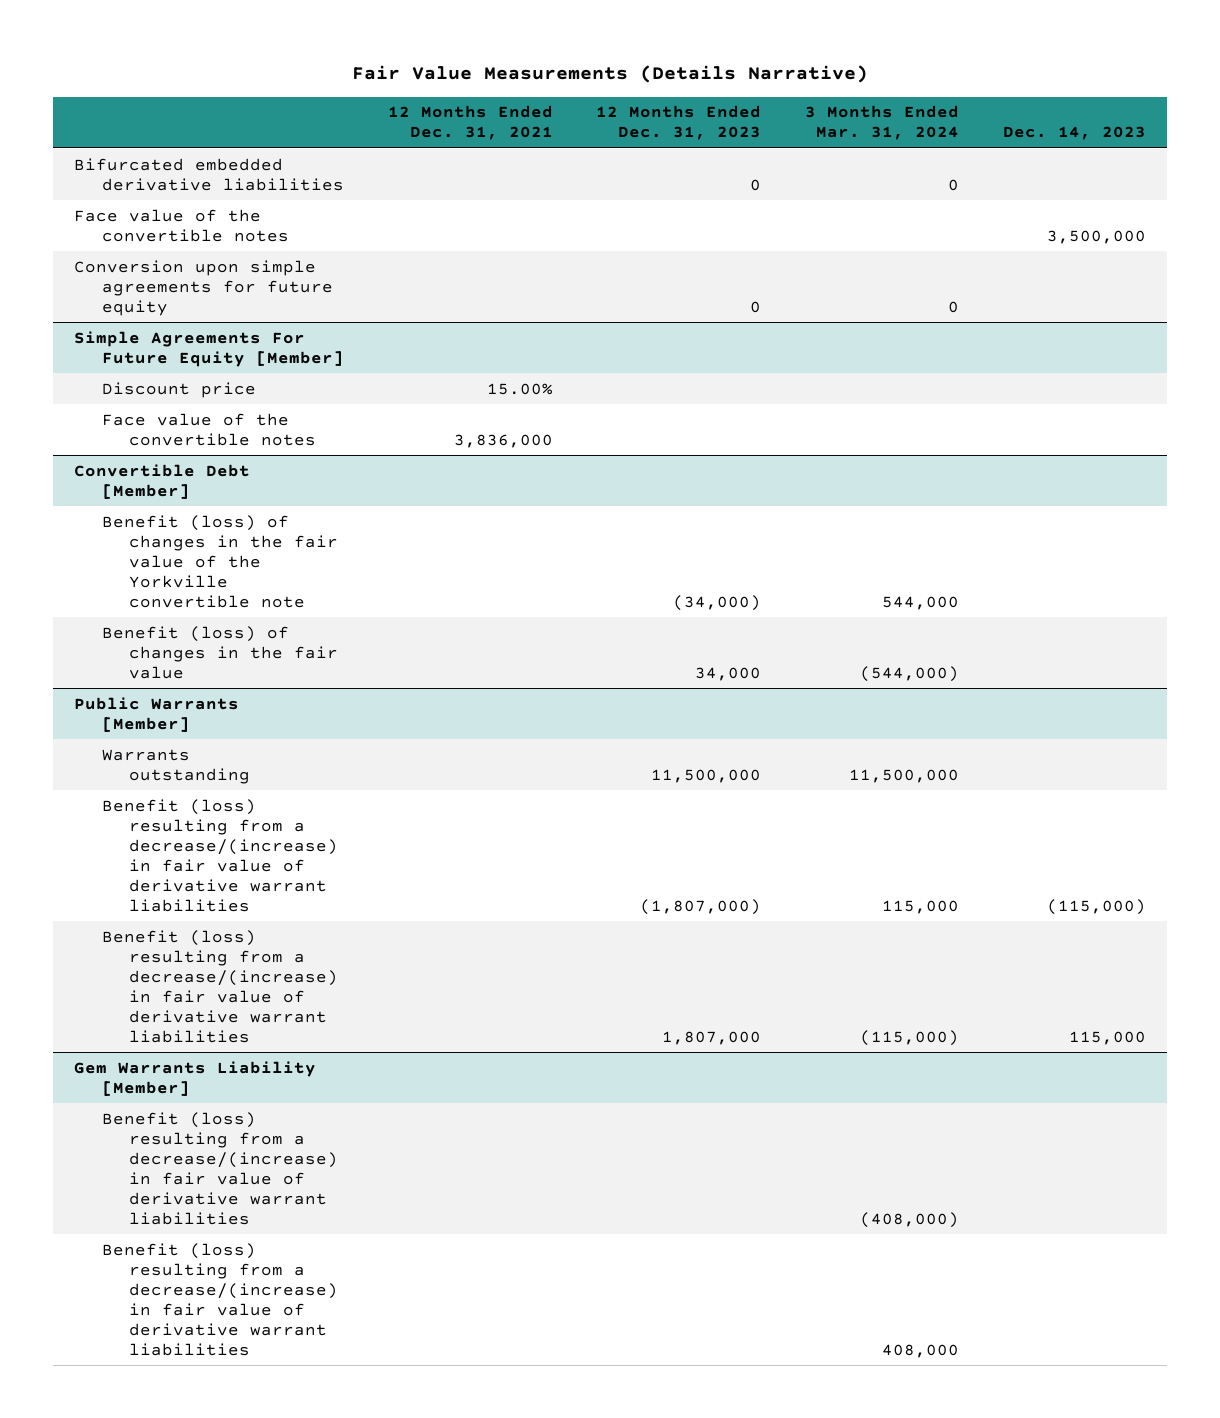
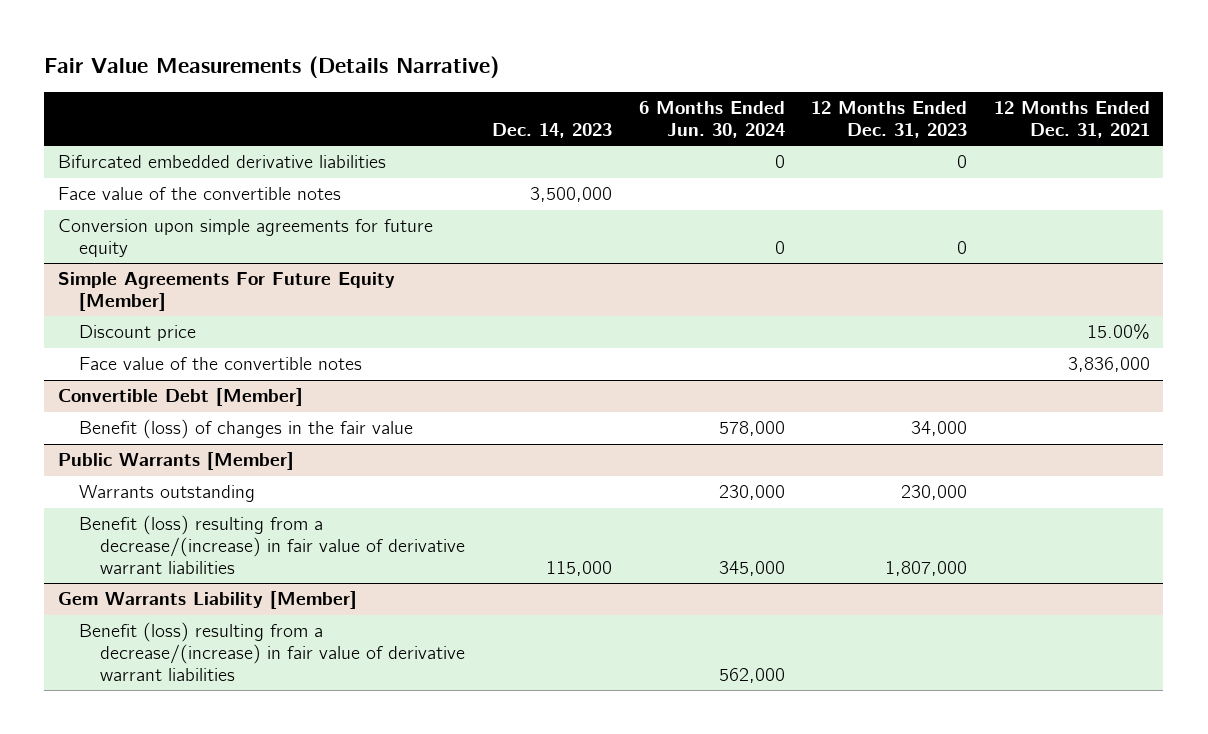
- | 12 Months Ended Dec. 31, 2021 | 12 Months Ended Dec. 31, 2023 | 3 Months Ended Mar. 31, 2024 | Dec. 14, 2023
+ | Dec. 14, 2023 | 6 Months Ended Jun. 30, 2024 | 12 Months Ended Dec. 31, 2023 | 12 Months Ended Dec. 31, 2021
@ Convertible Debt [Member]
- Benefit (loss) of changes in the fair value of the Yorkville convertible note | | (34,000) | 544,000 |
@ Public Warrants [Member]
- Warrants outstanding | | 11,500,000 | 11,500,000 |
- Benefit (loss) resulting from a decrease/(increase) in fair value of derivative warrant liabilities | | (1,807,000) | 115,000 | (115,000)
+ Warrants outstanding | | 230,000 | 230,000 |
@ Gem Warrants Liability [Member]
- Benefit (loss) resulting from a decrease/(increase) in fair value of derivative warrant liabilities | | | 408,000 |

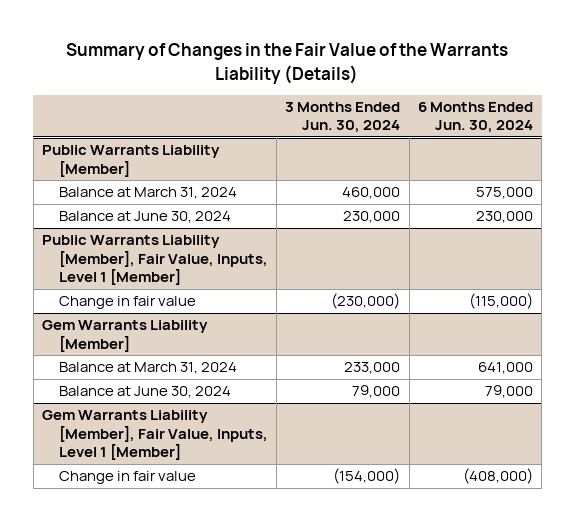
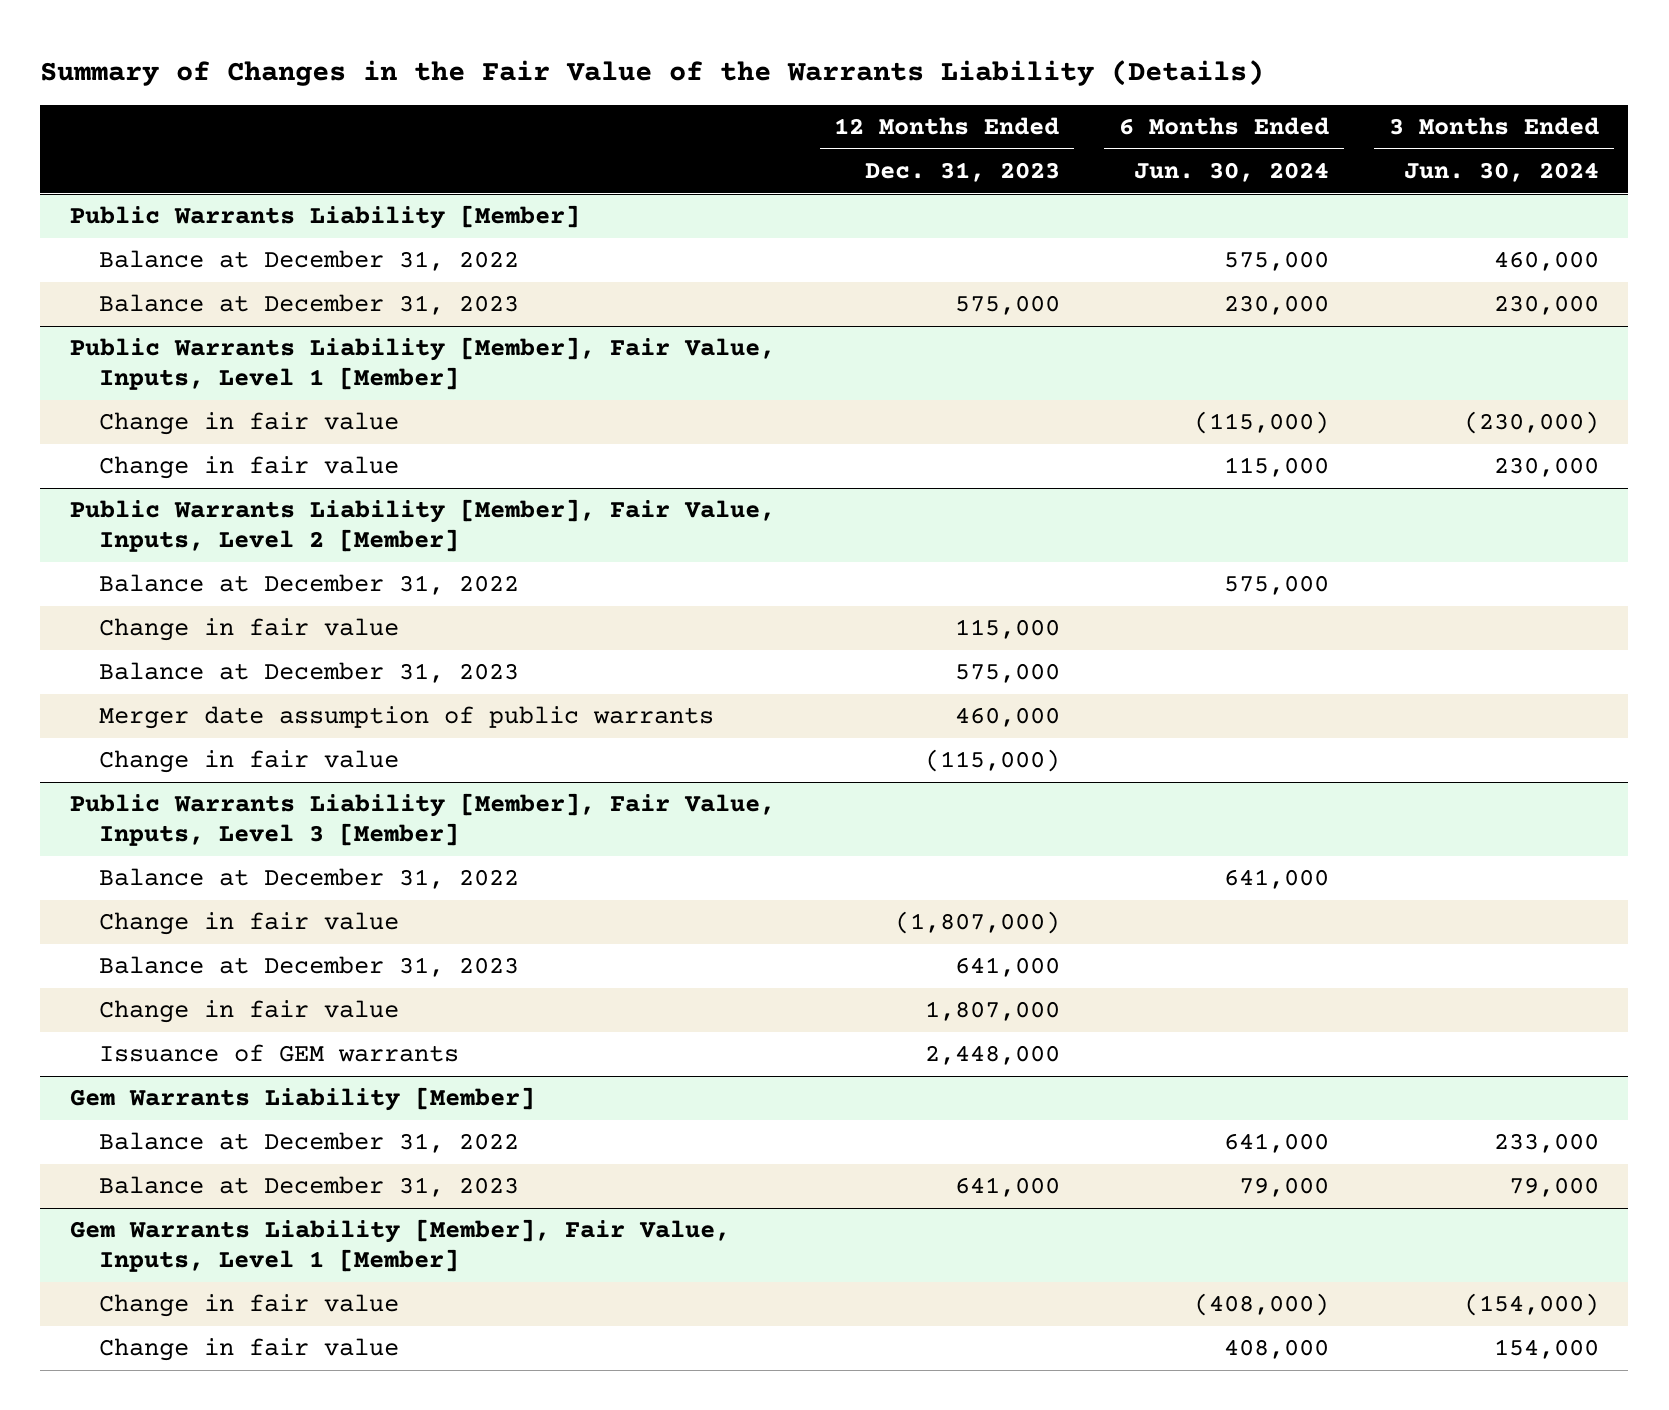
- | 3 Months Ended Jun. 30, 2024 | 6 Months Ended Jun. 30, 2024
+ | 12 Months Ended Dec. 31, 2023 | 6 Months Ended Jun. 30, 2024 | 3 Months Ended Jun. 30, 2024
@ Public Warrants Liability [Member]
- Balance at March 31, 2024 | 460,000 | 575,000
- Balance at June 30, 2024 | 230,000 | 230,000
+ Balance at December 31, 2022 | | 575,000 | 460,000
+ Balance at December 31, 2023 | 575,000 | 230,000 | 230,000
@ Public Warrants Liability [Member], Fair Value, Inputs, Level 1 [Member]
+ Change in fair value | | 115,000 | 230,000
+ Public Warrants Liability [Member], Fair Value, Inputs, Level 2 [Member]
+ Balance at December 31, 2022 | | 575,000 |
+ Change in fair value | 115,000 | |
+ Balance at December 31, 2023 | 575,000 | |
+ Merger date assumption of public warrants | 460,000 | |
+ Change in fair value | (115,000) | |
+ Public Warrants Liability [Member], Fair Value, Inputs, Level 3 [Member]
+ Balance at December 31, 2022 | | 641,000 |
+ Change in fair value | (1,807,000) | |
+ Balance at December 31, 2023 | 641,000 | |
+ Change in fair value | 1,807,000 | |
+ Issuance of GEM warrants | 2,448,000 | |
@ Gem Warrants Liability [Member]
- Balance at March 31, 2024 | 233,000 | 641,000
- Balance at June 30, 2024 | 79,000 | 79,000
+ Balance at December 31, 2022 | | 641,000 | 233,000
+ Balance at December 31, 2023 | 641,000 | 79,000 | 79,000
@ Gem Warrants Liability [Member], Fair Value, Inputs, Level 1 [Member]
+ Change in fair value | | 408,000 | 154,000

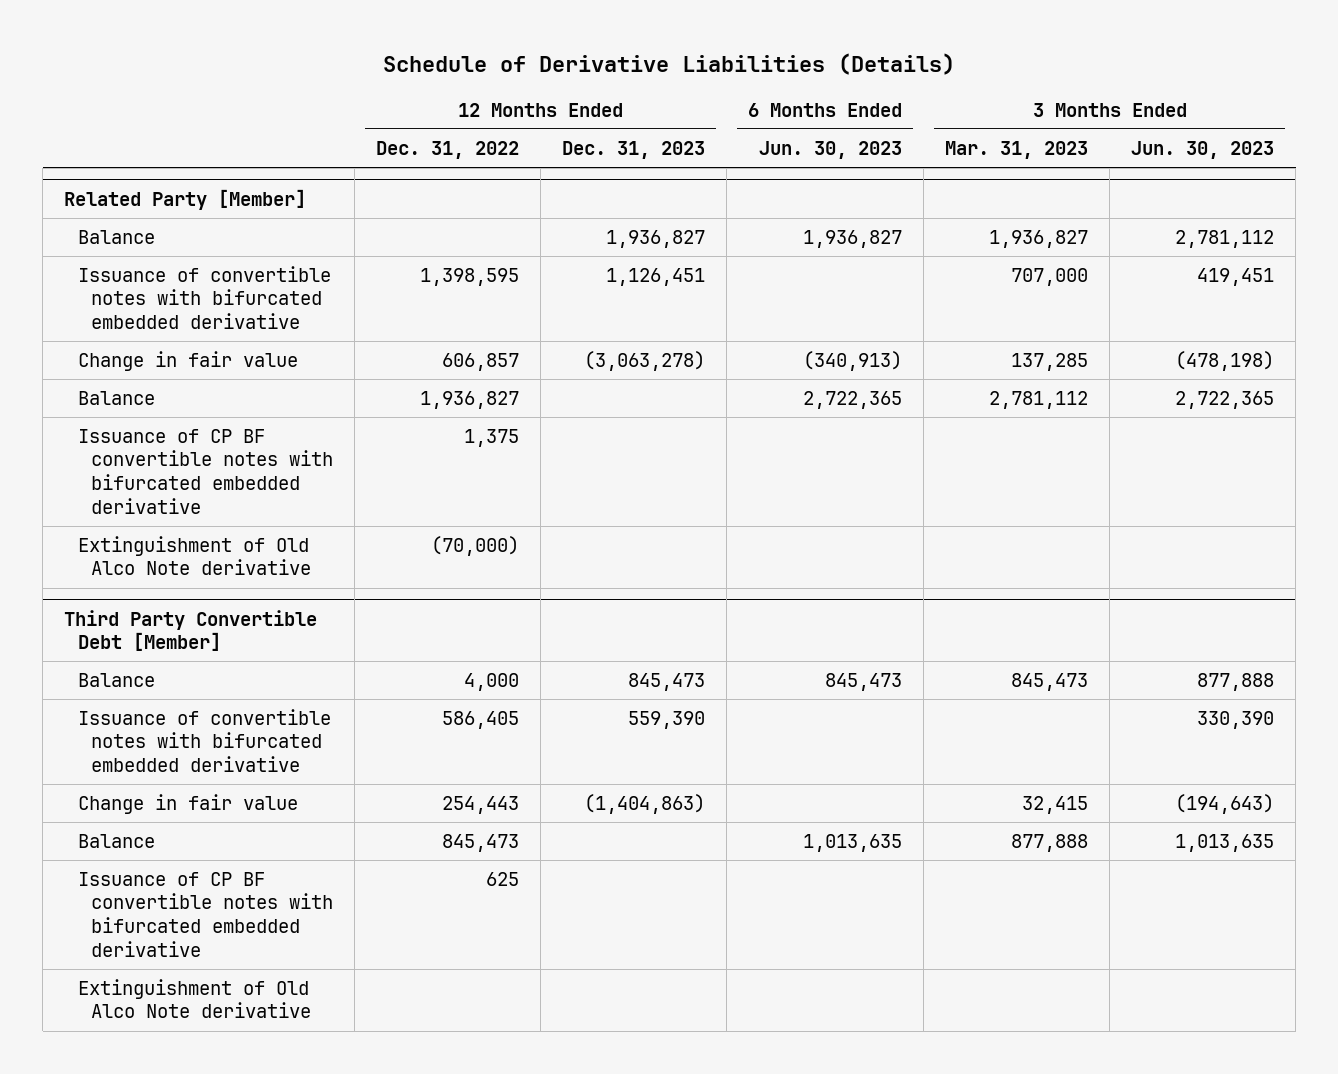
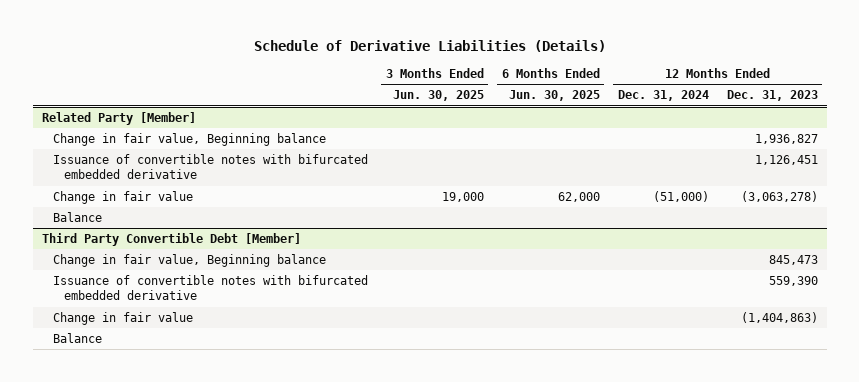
- | 12 Months Ended Dec. 31, 2022 | 12 Months Ended Dec. 31, 2023 | 6 Months Ended Jun. 30, 2023 | 3 Months Ended Mar. 31, 2023 | 3 Months Ended Jun. 30, 2023
+ | 3 Months Ended Jun. 30, 2025 | 6 Months Ended Jun. 30, 2025 | 12 Months Ended Dec. 31, 2024 | 12 Months Ended Dec. 31, 2023
@ Related Party [Member]
- Balance | | 1,936,827 | 1,936,827 | 1,936,827 | 2,781,112
+ Change in fair value, Beginning balance | | | | 1,936,827
- Issuance of CP BF convertible notes with bifurcated embedded derivative | 1,375 | | | |
- Extinguishment of Old Alco Note derivative | (70,000) | | | |
@ Third Party Convertible Debt [Member]
- Balance | 4,000 | 845,473 | 845,473 | 845,473 | 877,888
+ Change in fair value, Beginning balance | | | | 845,473
- Issuance of CP BF convertible notes with bifurcated embedded derivative | 625 | | | |
- Extinguishment of Old Alco Note derivative

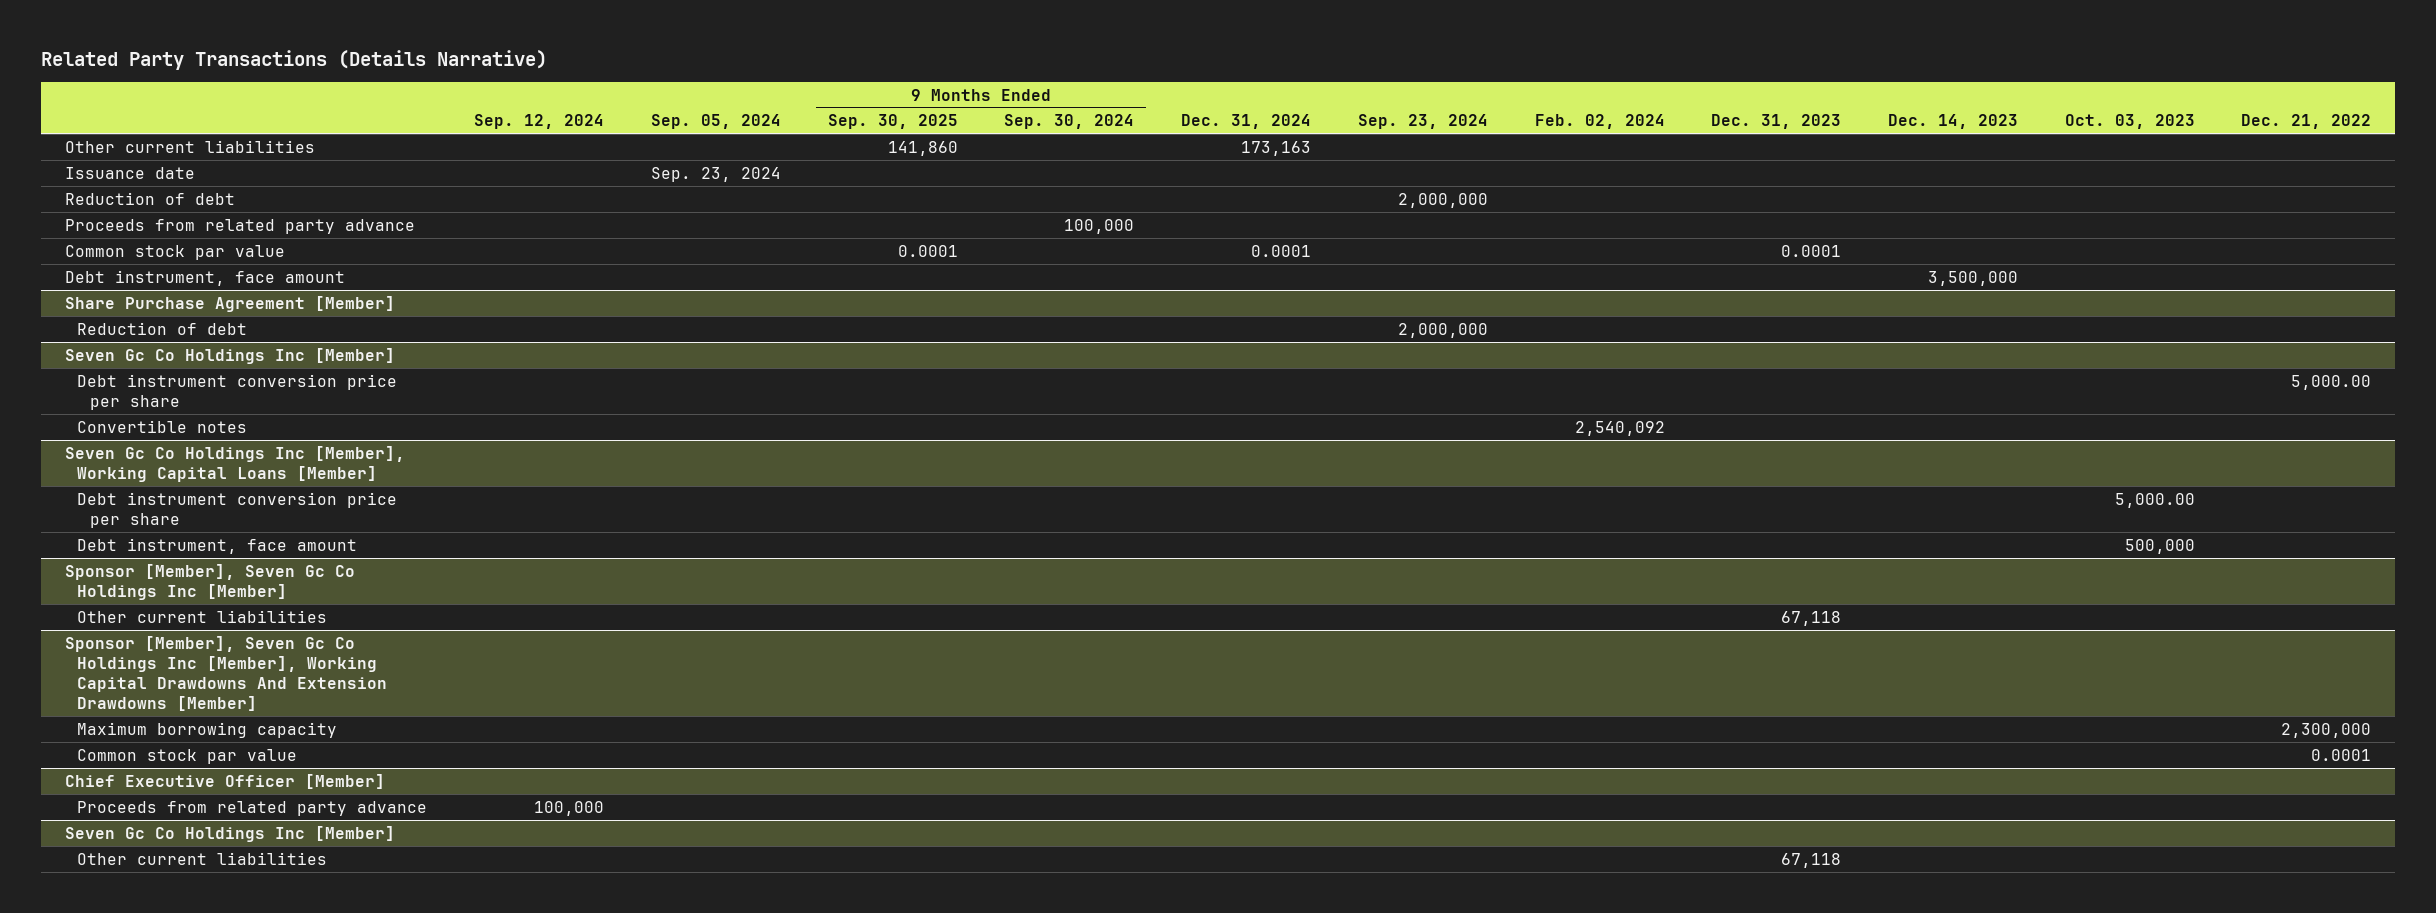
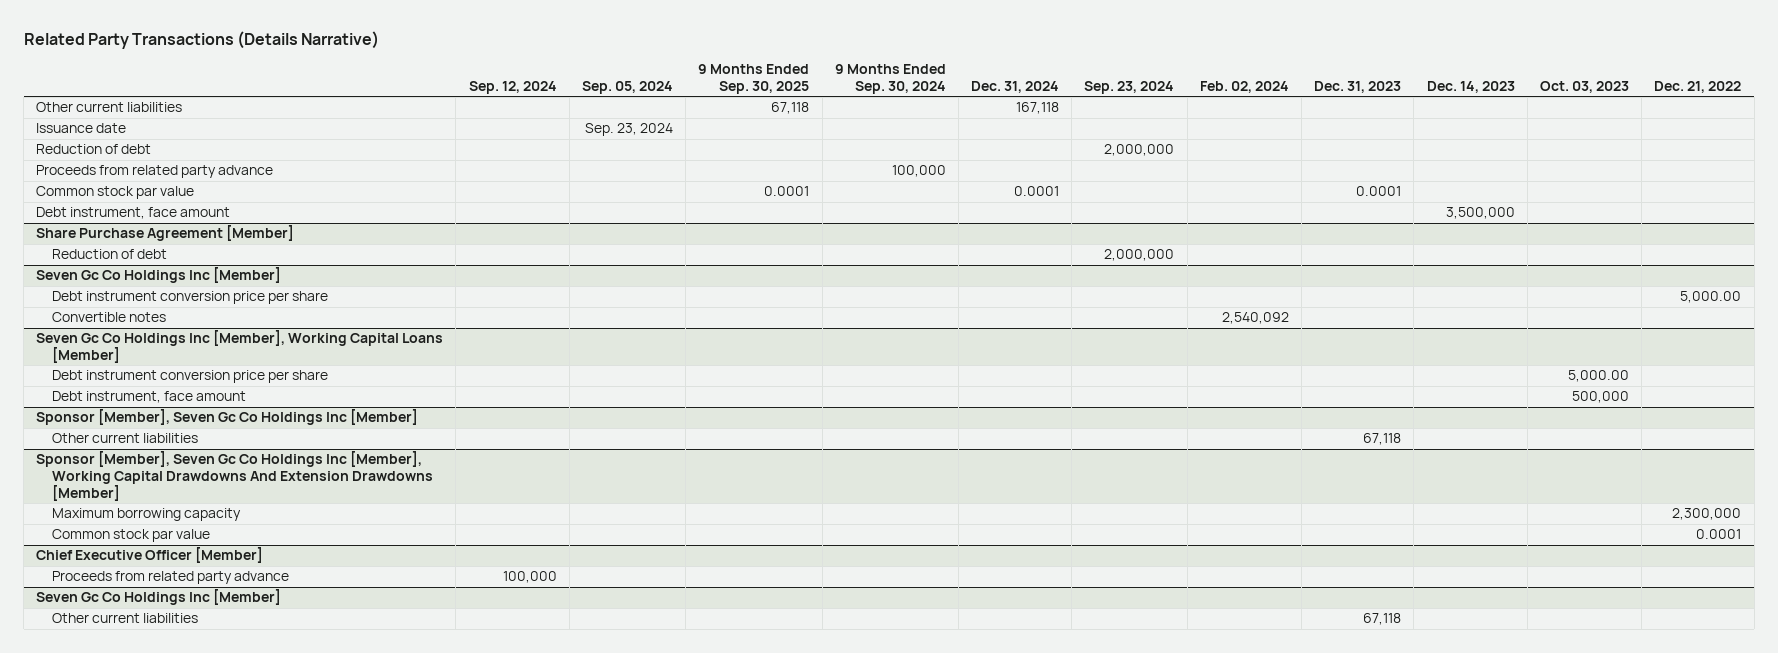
- Other current liabilities | | | 141,860 | | 173,163 | | | | | |
+ Other current liabilities | | | 67,118 | | 167,118 | | | | | |

